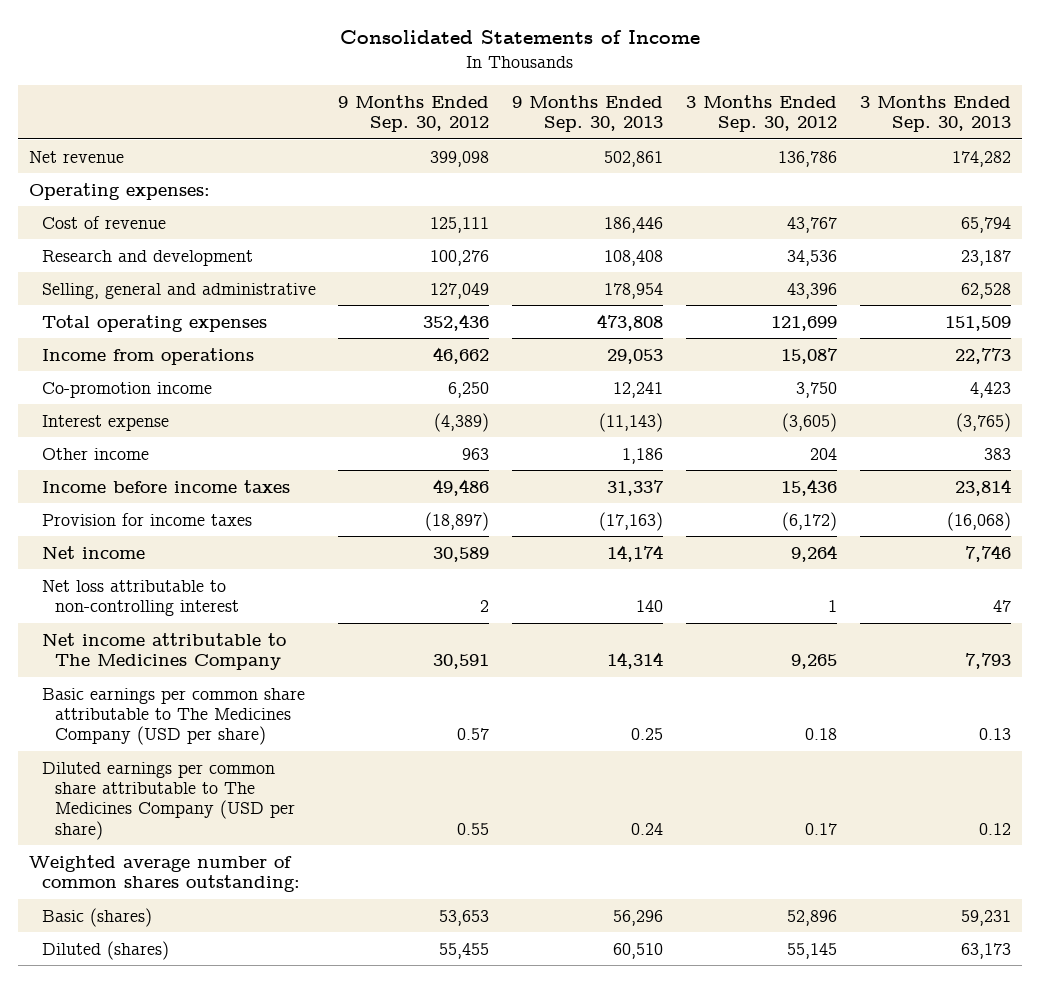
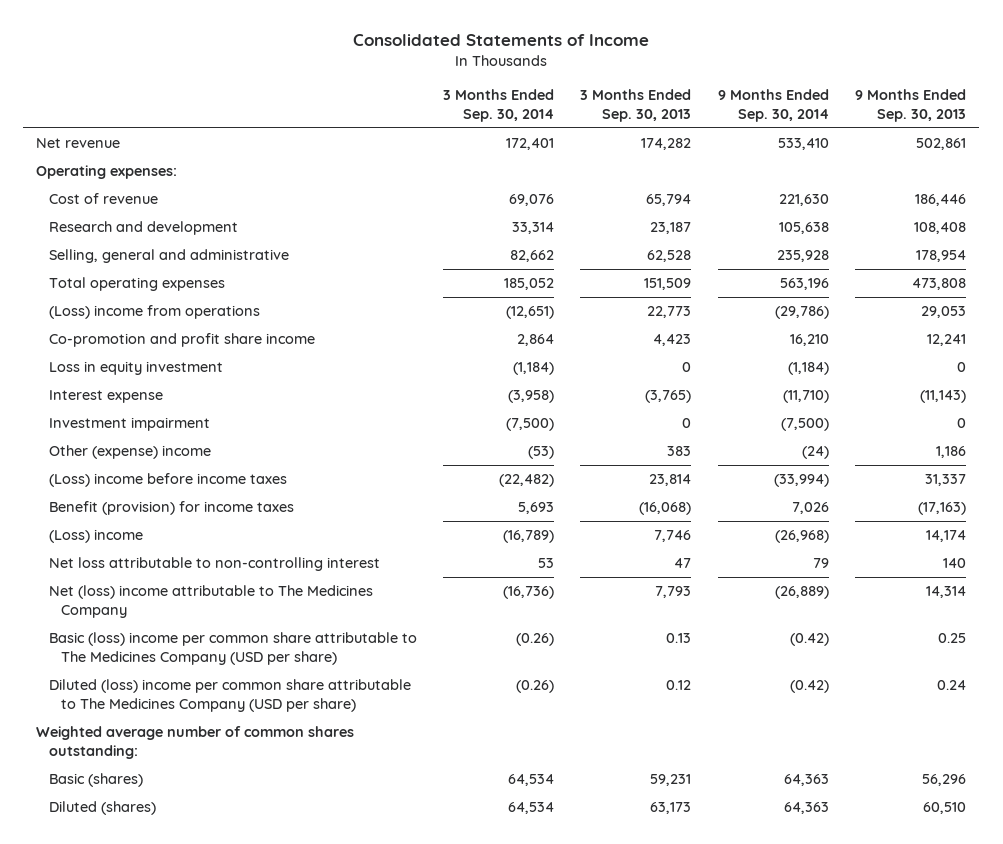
- | 9 Months Ended Sep. 30, 2012 | 9 Months Ended Sep. 30, 2013 | 3 Months Ended Sep. 30, 2012 | 3 Months Ended Sep. 30, 2013
+ | 3 Months Ended Sep. 30, 2014 | 3 Months Ended Sep. 30, 2013 | 9 Months Ended Sep. 30, 2014 | 9 Months Ended Sep. 30, 2013
- Income from operations | 46,662 | 29,053 | 15,087 | 22,773
- Co-promotion income | 6,250 | 12,241 | 3,750 | 4,423
+ (Loss) income from operations | (12,651) | 22,773 | (29,786) | 29,053
+ Co-promotion and profit share income | 2,864 | 4,423 | 16,210 | 12,241
+ Loss in equity investment | (1,184) | 0 | (1,184) | 0
- Other income | 963 | 1,186 | 204 | 383
- Income before income taxes | 49,486 | 31,337 | 15,436 | 23,814
- Provision for income taxes | (18,897) | (17,163) | (6,172) | (16,068)
- Net income | 30,589 | 14,174 | 9,264 | 7,746
+ Investment impairment | (7,500) | 0 | (7,500) | 0
+ Other (expense) income | (53) | 383 | (24) | 1,186
+ (Loss) income before income taxes | (22,482) | 23,814 | (33,994) | 31,337
+ Benefit (provision) for income taxes | 5,693 | (16,068) | 7,026 | (17,163)
+ (Loss) income | (16,789) | 7,746 | (26,968) | 14,174
- Net income attributable to The Medicines Company | 30,591 | 14,314 | 9,265 | 7,793
- Basic earnings per common share attributable to The Medicines Company (USD per share) | 0.57 | 0.25 | 0.18 | 0.13
- Diluted earnings per common share attributable to The Medicines Company (USD per share) | 0.55 | 0.24 | 0.17 | 0.12
+ Net (loss) income attributable to The Medicines Company | (16,736) | 7,793 | (26,889) | 14,314
+ Basic (loss) income per common share attributable to The Medicines Company (USD per share) | (0.26) | 0.13 | (0.42) | 0.25
+ Diluted (loss) income per common share attributable to The Medicines Company (USD per share) | (0.26) | 0.12 | (0.42) | 0.24

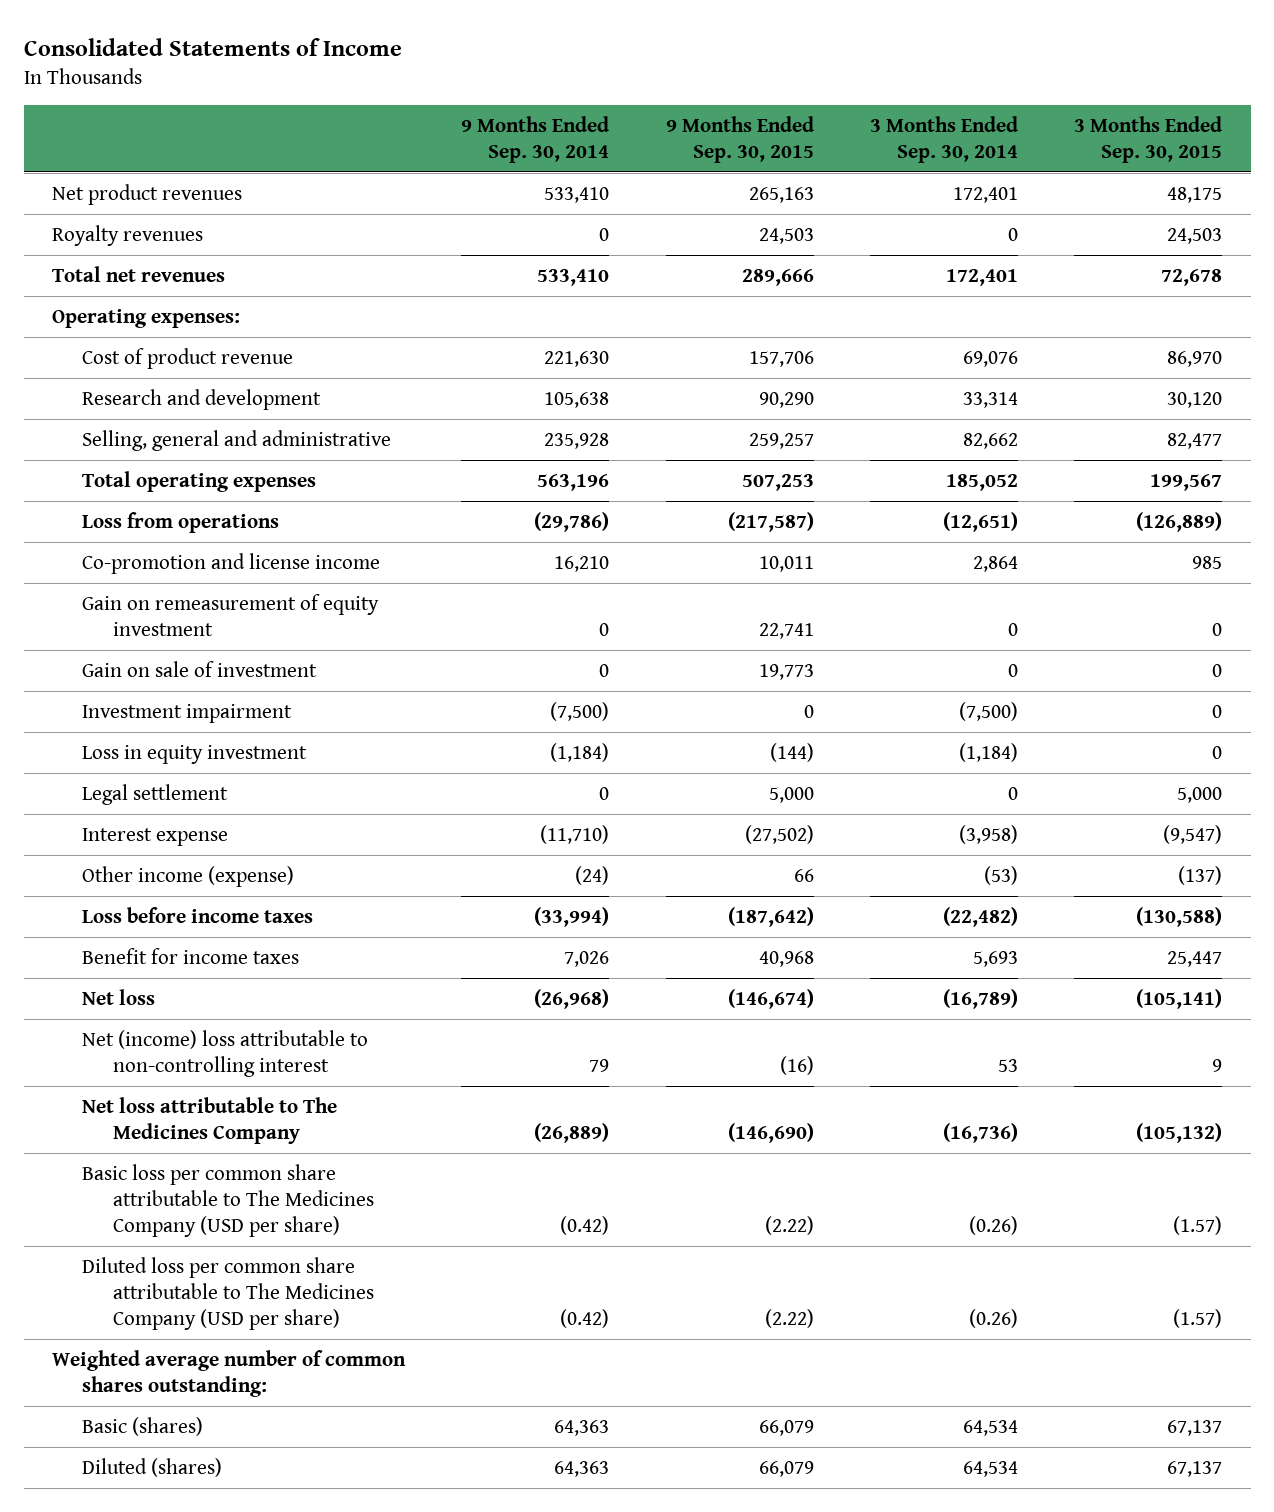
- | 3 Months Ended Sep. 30, 2014 | 3 Months Ended Sep. 30, 2013 | 9 Months Ended Sep. 30, 2014 | 9 Months Ended Sep. 30, 2013
+ | 9 Months Ended Sep. 30, 2014 | 9 Months Ended Sep. 30, 2015 | 3 Months Ended Sep. 30, 2014 | 3 Months Ended Sep. 30, 2015
- Net revenue | 172,401 | 174,282 | 533,410 | 502,861
+ Net product revenues | 533,410 | 265,163 | 172,401 | 48,175
+ Royalty revenues | 0 | 24,503 | 0 | 24,503
+ Total net revenues | 533,410 | 289,666 | 172,401 | 72,678
- Cost of revenue | 69,076 | 65,794 | 221,630 | 186,446
+ Cost of product revenue | 221,630 | 157,706 | 69,076 | 86,970
- (Loss) income from operations | (12,651) | 22,773 | (29,786) | 29,053
- Co-promotion and profit share income | 2,864 | 4,423 | 16,210 | 12,241
+ Loss from operations | (29,786) | (217,587) | (12,651) | (126,889)
+ Co-promotion and license income | 16,210 | 10,011 | 2,864 | 985
+ Gain on remeasurement of equity investment | 0 | 22,741 | 0 | 0
+ Gain on sale of investment | 0 | 19,773 | 0 | 0
moved up: Investment impairment | (7,500) | 0 | (7,500) | 0
+ Legal settlement | 0 | 5,000 | 0 | 5,000
- Other (expense) income | (53) | 383 | (24) | 1,186
- (Loss) income before income taxes | (22,482) | 23,814 | (33,994) | 31,337
- Benefit (provision) for income taxes | 5,693 | (16,068) | 7,026 | (17,163)
- (Loss) income | (16,789) | 7,746 | (26,968) | 14,174
- Net loss attributable to non-controlling interest | 53 | 47 | 79 | 140
- Net (loss) income attributable to The Medicines Company | (16,736) | 7,793 | (26,889) | 14,314
- Basic (loss) income per common share attributable to The Medicines Company (USD per share) | (0.26) | 0.13 | (0.42) | 0.25
- Diluted (loss) income per common share attributable to The Medicines Company (USD per share) | (0.26) | 0.12 | (0.42) | 0.24
+ Other income (expense) | (24) | 66 | (53) | (137)
+ Loss before income taxes | (33,994) | (187,642) | (22,482) | (130,588)
+ Benefit for income taxes | 7,026 | 40,968 | 5,693 | 25,447
+ Net loss | (26,968) | (146,674) | (16,789) | (105,141)
+ Net (income) loss attributable to non-controlling interest | 79 | (16) | 53 | 9
+ Net loss attributable to The Medicines Company | (26,889) | (146,690) | (16,736) | (105,132)
+ Basic loss per common share attributable to The Medicines Company (USD per share) | (0.42) | (2.22) | (0.26) | (1.57)
+ Diluted loss per common share attributable to The Medicines Company (USD per share) | (0.42) | (2.22) | (0.26) | (1.57)

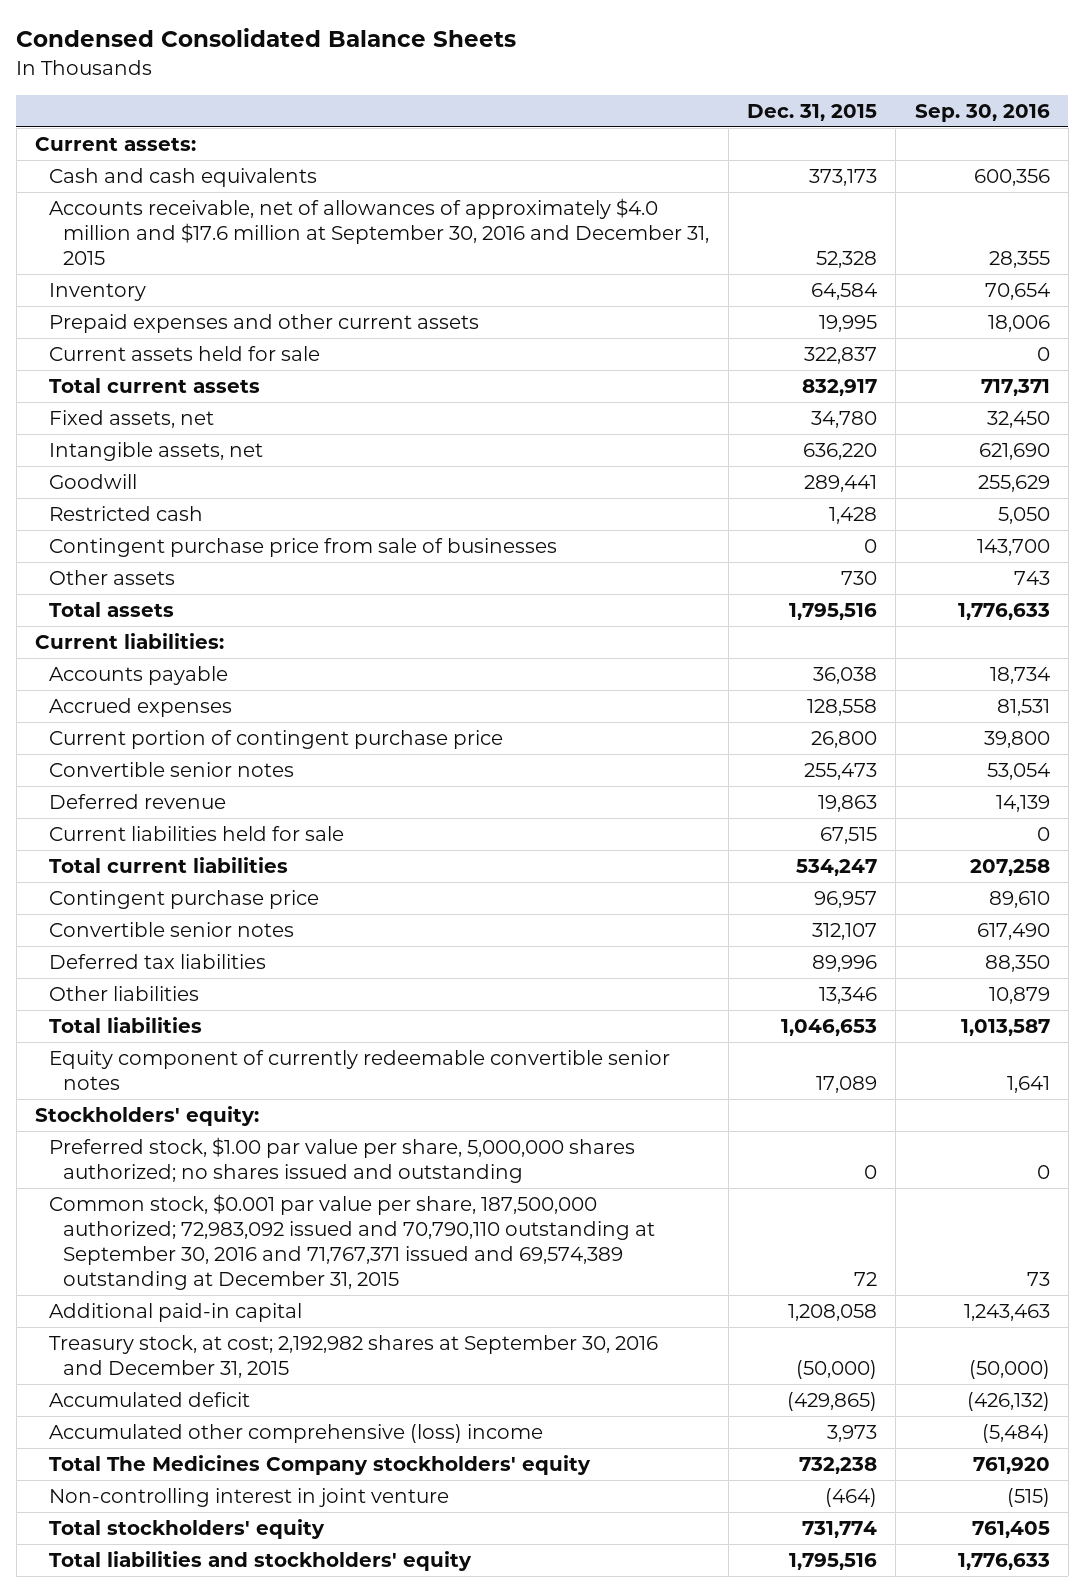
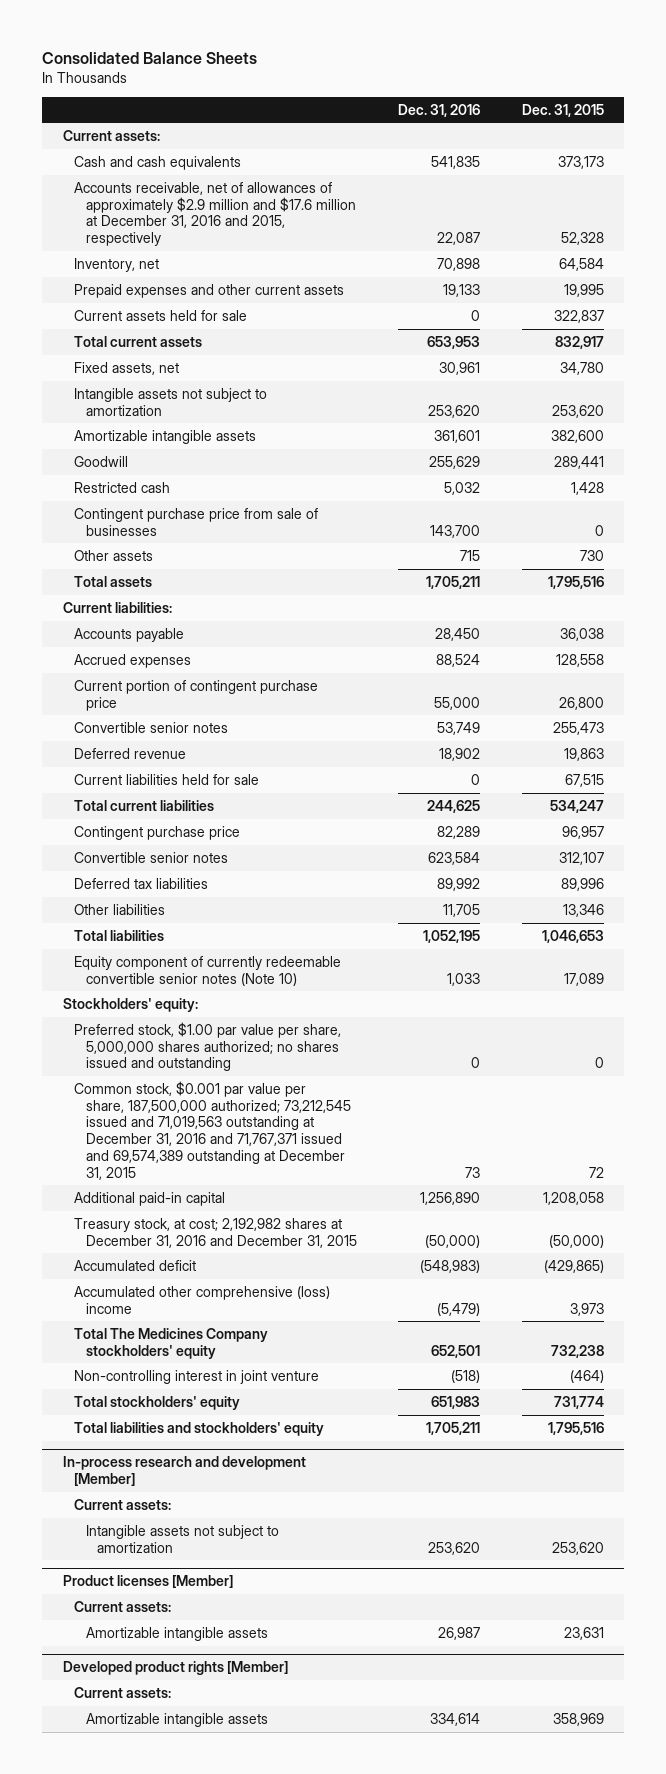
- Condensed Consolidated Balance Sheets
+ Consolidated Balance Sheets
- | Dec. 31, 2015 | Sep. 30, 2016
+ | Dec. 31, 2016 | Dec. 31, 2015
- Accounts receivable, net of allowances of approximately $4.0 million and $17.6 million at September 30, 2016 and December 31, 2015 | 52,328 | 28,355
- Inventory | 64,584 | 70,654
+ Accounts receivable, net of allowances of approximately $2.9 million and $17.6 million at December 31, 2016 and 2015, respectively | 22,087 | 52,328
+ Inventory, net | 70,898 | 64,584
- Intangible assets, net | 636,220 | 621,690
+ Intangible assets not subject to amortization | 253,620 | 253,620
+ Amortizable intangible assets | 361,601 | 382,600
- Equity component of currently redeemable convertible senior notes | 17,089 | 1,641
+ Equity component of currently redeemable convertible senior notes (Note 10) | 1,033 | 17,089
- Common stock, $0.001 par value per share, 187,500,000 authorized; 72,983,092 issued and 70,790,110 outstanding at September 30, 2016 and 71,767,371 issued and 69,574,389 outstanding at December 31, 2015 | 72 | 73
+ Common stock, $0.001 par value per share, 187,500,000 authorized; 73,212,545 issued and 71,019,563 outstanding at December 31, 2016 and 71,767,371 issued and 69,574,389 outstanding at December 31, 2015 | 73 | 72
- Treasury stock, at cost; 2,192,982 shares at September 30, 2016 and December 31, 2015 | (50,000) | (50,000)
+ Treasury stock, at cost; 2,192,982 shares at December 31, 2016 and December 31, 2015 | (50,000) | (50,000)
+ In-process research and development [Member]
+ Current assets:
+ Intangible assets not subject to amortization | 253,620 | 253,620
+ Product licenses [Member]
+ Current assets:
+ Amortizable intangible assets | 26,987 | 23,631
+ Developed product rights [Member]
+ Current assets:
+ Amortizable intangible assets | 334,614 | 358,969

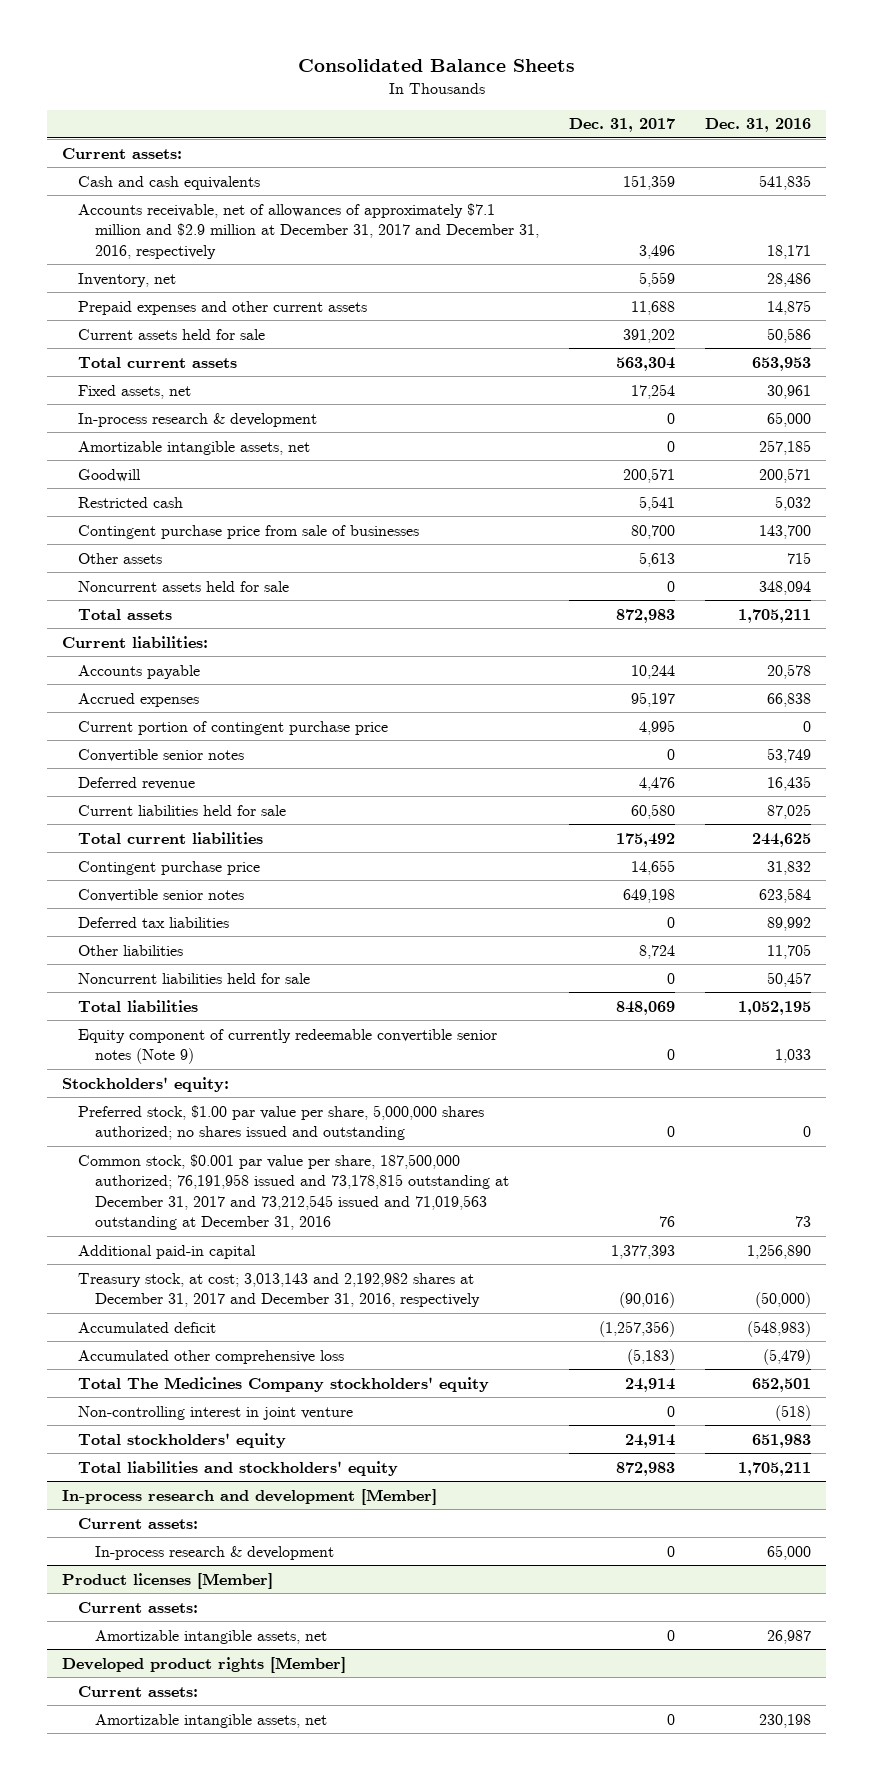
- | Dec. 31, 2016 | Dec. 31, 2015
+ | Dec. 31, 2017 | Dec. 31, 2016
- Accounts receivable, net of allowances of approximately $2.9 million and $17.6 million at December 31, 2016 and 2015, respectively | 22,087 | 52,328
- Inventory, net | 70,898 | 64,584
- Prepaid expenses and other current assets | 19,133 | 19,995
- Current assets held for sale | 0 | 322,837
+ Accounts receivable, net of allowances of approximately $7.1 million and $2.9 million at December 31, 2017 and December 31, 2016, respectively | 3,496 | 18,171
+ Inventory, net | 5,559 | 28,486
+ Prepaid expenses and other current assets | 11,688 | 14,875
+ Current assets held for sale | 391,202 | 50,586
- Intangible assets not subject to amortization | 253,620 | 253,620
- Amortizable intangible assets | 361,601 | 382,600
- Goodwill | 255,629 | 289,441
+ In-process research & development | 0 | 65,000
+ Amortizable intangible assets, net | 0 | 257,185
+ Goodwill | 200,571 | 200,571
+ Noncurrent assets held for sale | 0 | 348,094
- Accounts payable | 28,450 | 36,038
- Accrued expenses | 88,524 | 128,558
- Current portion of contingent purchase price | 55,000 | 26,800
+ Accounts payable | 10,244 | 20,578
+ Accrued expenses | 95,197 | 66,838
+ Current portion of contingent purchase price | 4,995 | 0
- Deferred revenue | 18,902 | 19,863
- Current liabilities held for sale | 0 | 67,515
+ Deferred revenue | 4,476 | 16,435
+ Current liabilities held for sale | 60,580 | 87,025
- Contingent purchase price | 82,289 | 96,957
+ Contingent purchase price | 14,655 | 31,832
+ Noncurrent liabilities held for sale | 0 | 50,457
- Equity component of currently redeemable convertible senior notes (Note 10) | 1,033 | 17,089
+ Equity component of currently redeemable convertible senior notes (Note 9) | 0 | 1,033
- Common stock, $0.001 par value per share, 187,500,000 authorized; 73,212,545 issued and 71,019,563 outstanding at December 31, 2016 and 71,767,371 issued and 69,574,389 outstanding at December 31, 2015 | 73 | 72
+ Common stock, $0.001 par value per share, 187,500,000 authorized; 76,191,958 issued and 73,178,815 outstanding at December 31, 2017 and 73,212,545 issued and 71,019,563 outstanding at December 31, 2016 | 76 | 73
- Treasury stock, at cost; 2,192,982 shares at December 31, 2016 and December 31, 2015 | (50,000) | (50,000)
+ Treasury stock, at cost; 3,013,143 and 2,192,982 shares at December 31, 2017 and December 31, 2016, respectively | (90,016) | (50,000)
- Accumulated other comprehensive (loss) income | (5,479) | 3,973
+ Accumulated other comprehensive loss | (5,183) | (5,479)
@ In-process research and development [Member]
- Intangible assets not subject to amortization | 253,620 | 253,620
+ In-process research & development | 0 | 65,000
@ Product licenses [Member]
- Amortizable intangible assets | 26,987 | 23,631
+ Amortizable intangible assets, net | 0 | 26,987
@ Developed product rights [Member]
- Amortizable intangible assets | 334,614 | 358,969
+ Amortizable intangible assets, net | 0 | 230,198

